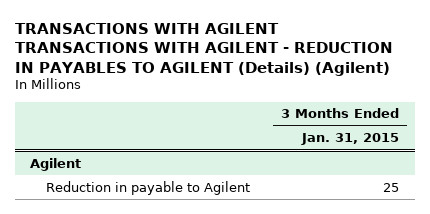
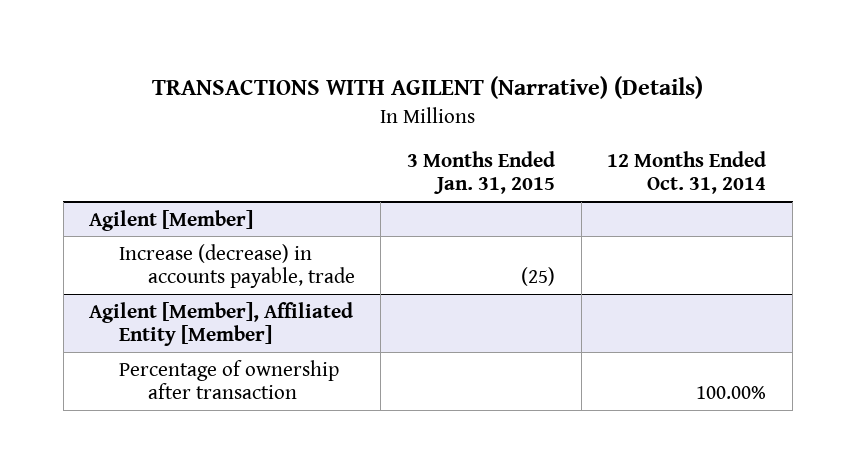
- TRANSACTIONS WITH AGILENT TRANSACTIONS WITH AGILENT - REDUCTION IN PAYABLES TO AGILENT (Details) (Agilent)
+ TRANSACTIONS WITH AGILENT (Narrative) (Details)
- | 3 Months Ended Jan. 31, 2015
+ | 3 Months Ended Jan. 31, 2015 | 12 Months Ended Oct. 31, 2014
- Agilent
- Reduction in payable to Agilent | 25
+ Agilent [Member]
+ Increase (decrease) in accounts payable, trade | (25) |
+ Agilent [Member], Affiliated Entity [Member]
+ Percentage of ownership after transaction | | 100.00%

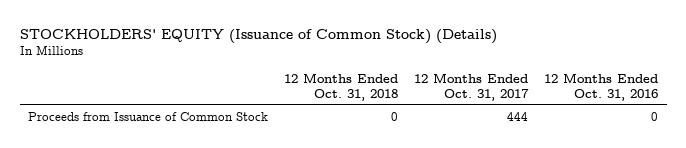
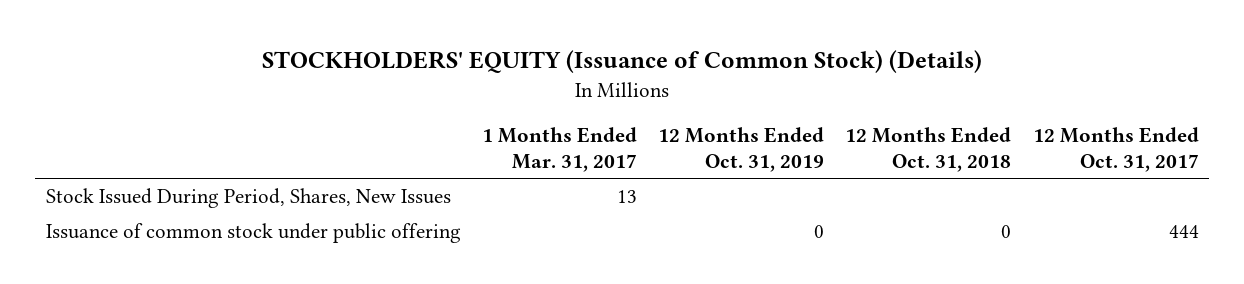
- | 12 Months Ended Oct. 31, 2018 | 12 Months Ended Oct. 31, 2017 | 12 Months Ended Oct. 31, 2016
+ | 1 Months Ended Mar. 31, 2017 | 12 Months Ended Oct. 31, 2019 | 12 Months Ended Oct. 31, 2018 | 12 Months Ended Oct. 31, 2017
- Proceeds from Issuance of Common Stock | 0 | 444 | 0
+ Stock Issued During Period, Shares, New Issues | 13 | | |
+ Issuance of common stock under public offering | | 0 | 0 | 444

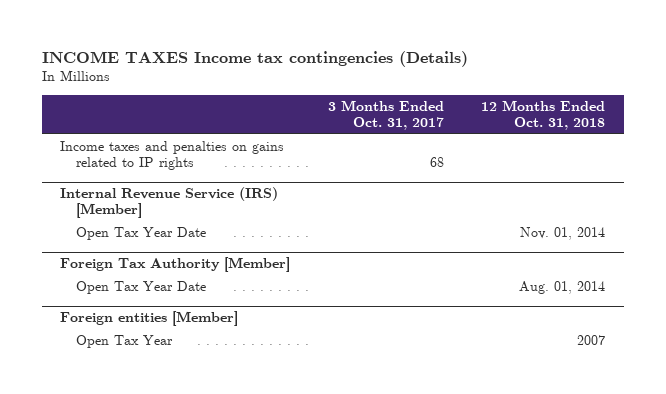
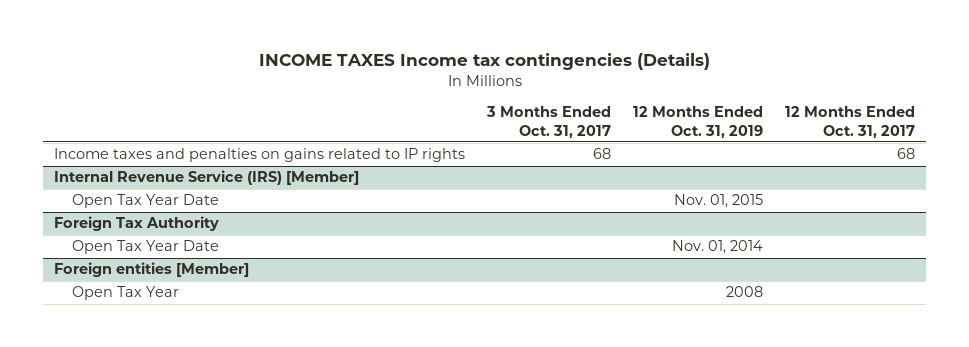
- | 3 Months Ended Oct. 31, 2017 | 12 Months Ended Oct. 31, 2018
+ | 3 Months Ended Oct. 31, 2017 | 12 Months Ended Oct. 31, 2019 | 12 Months Ended Oct. 31, 2017
- Foreign Tax Authority [Member]
+ Foreign Tax Authority

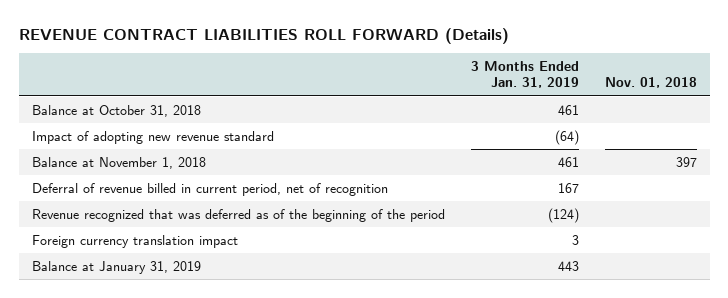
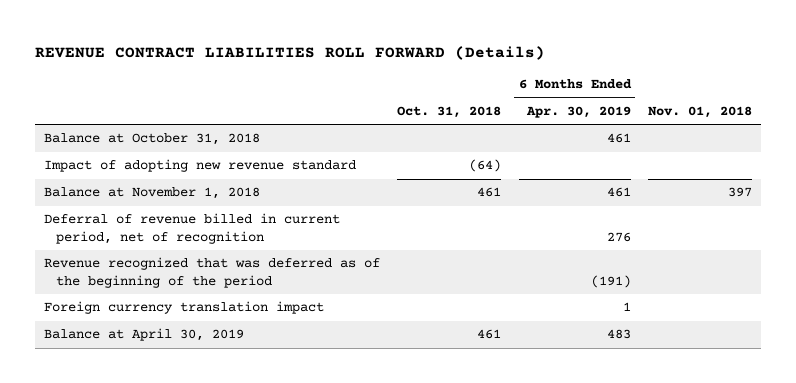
- | 3 Months Ended Jan. 31, 2019 | Nov. 01, 2018
+ | Oct. 31, 2018 | 6 Months Ended Apr. 30, 2019 | Nov. 01, 2018
- Balance at January 31, 2019 | 443 |
+ Balance at April 30, 2019 | 461 | 483 |

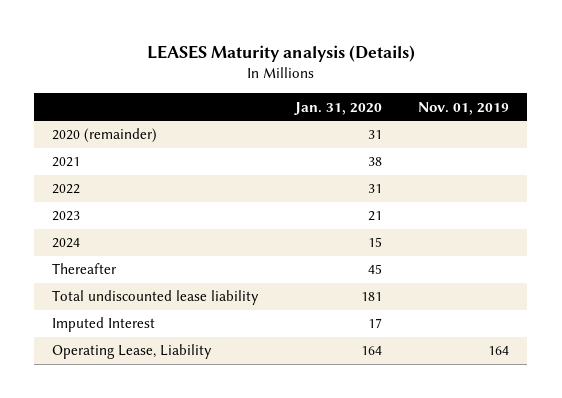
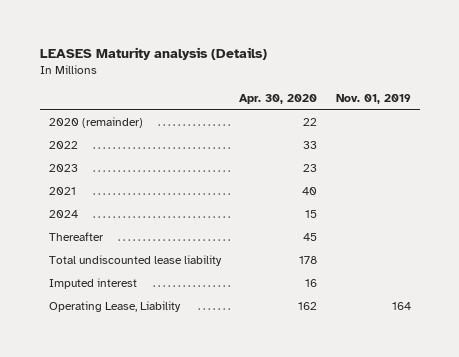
- | Jan. 31, 2020 | Nov. 01, 2019
+ | Apr. 30, 2020 | Nov. 01, 2019
moved down: 2021 | 40 |
- Imputed Interest | 17 |
+ Imputed interest | 16 |

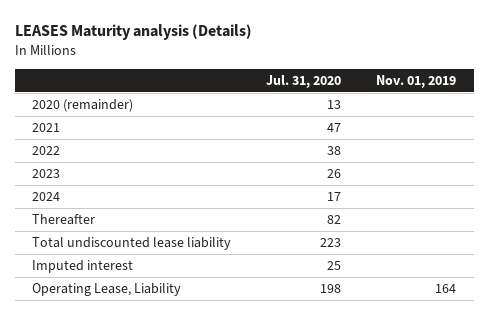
- | Apr. 30, 2020 | Nov. 01, 2019
+ | Jul. 31, 2020 | Nov. 01, 2019
moved up: 2021 | 47 |

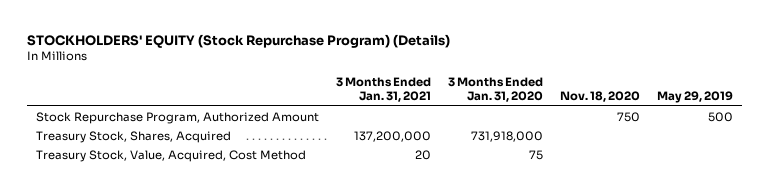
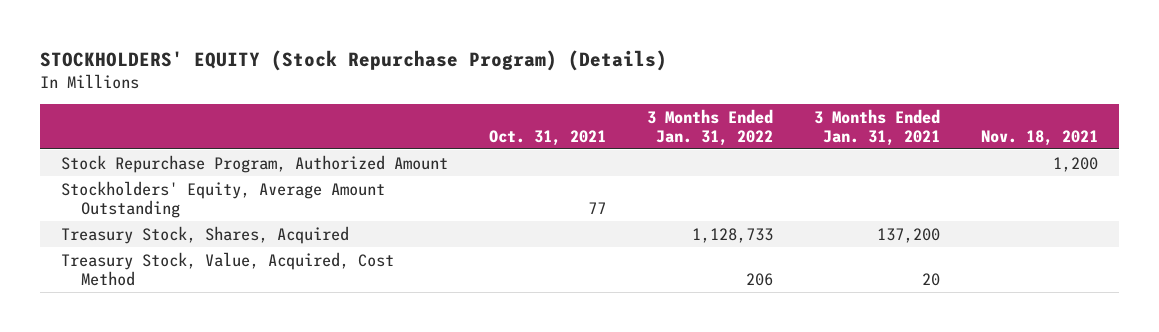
- | 3 Months Ended Jan. 31, 2021 | 3 Months Ended Jan. 31, 2020 | Nov. 18, 2020 | May 29, 2019
+ | Oct. 31, 2021 | 3 Months Ended Jan. 31, 2022 | 3 Months Ended Jan. 31, 2021 | Nov. 18, 2021
- Treasury Stock, Shares, Acquired | 137,200,000 | 731,918,000 | |
+ Stockholders' Equity, Average Amount Outstanding | 77 | | |
+ Treasury Stock, Shares, Acquired | | 1,128,733 | 137,200 |

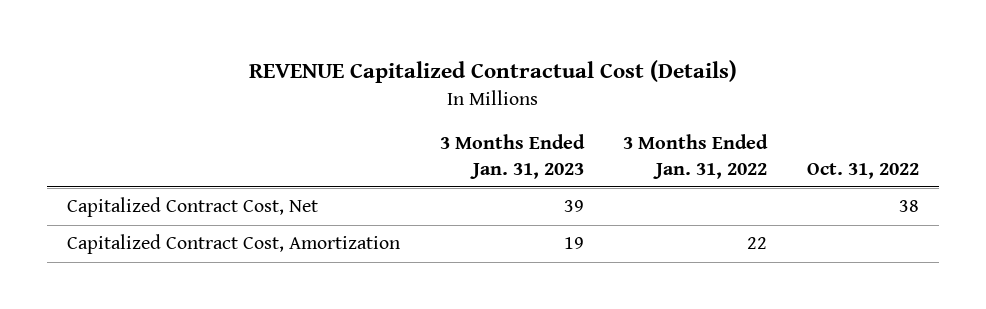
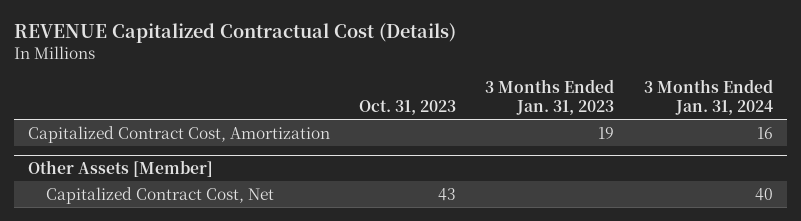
- | 3 Months Ended Jan. 31, 2023 | 3 Months Ended Jan. 31, 2022 | Oct. 31, 2022
+ | Oct. 31, 2023 | 3 Months Ended Jan. 31, 2023 | 3 Months Ended Jan. 31, 2024
- Capitalized Contract Cost, Net | 39 | | 38
+ Other Assets [Member]
+ Capitalized Contract Cost, Net | 43 | | 40

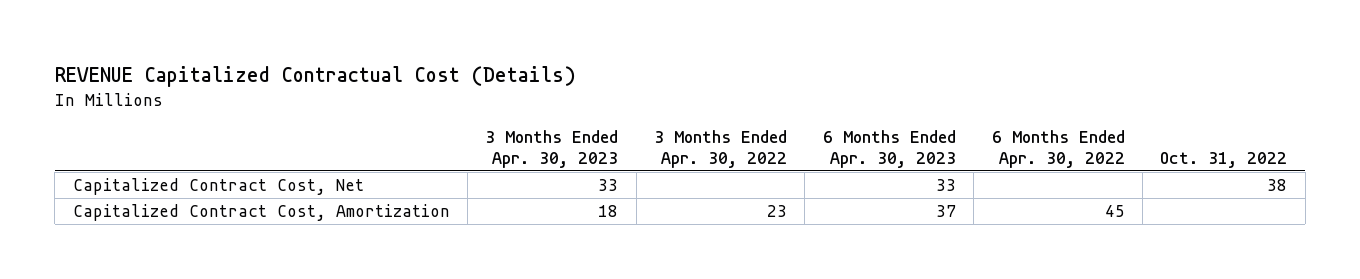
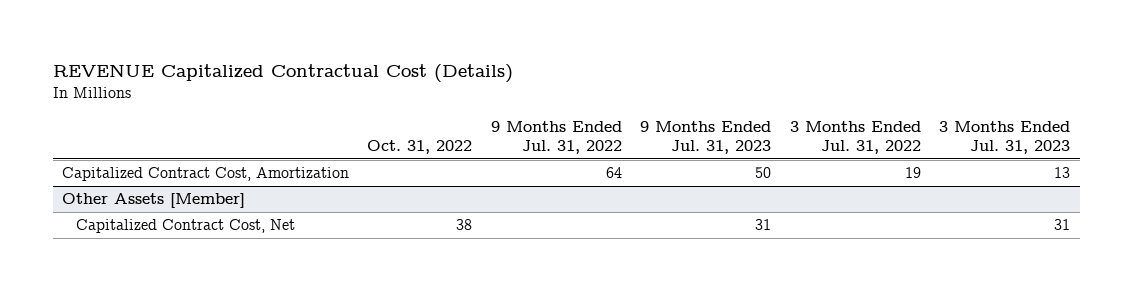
- | 3 Months Ended Apr. 30, 2023 | 3 Months Ended Apr. 30, 2022 | 6 Months Ended Apr. 30, 2023 | 6 Months Ended Apr. 30, 2022 | Oct. 31, 2022
+ | Oct. 31, 2022 | 9 Months Ended Jul. 31, 2022 | 9 Months Ended Jul. 31, 2023 | 3 Months Ended Jul. 31, 2022 | 3 Months Ended Jul. 31, 2023
- Capitalized Contract Cost, Net | 33 | | 33 | | 38
+ Other Assets [Member]
+ Capitalized Contract Cost, Net | 38 | | 31 | | 31

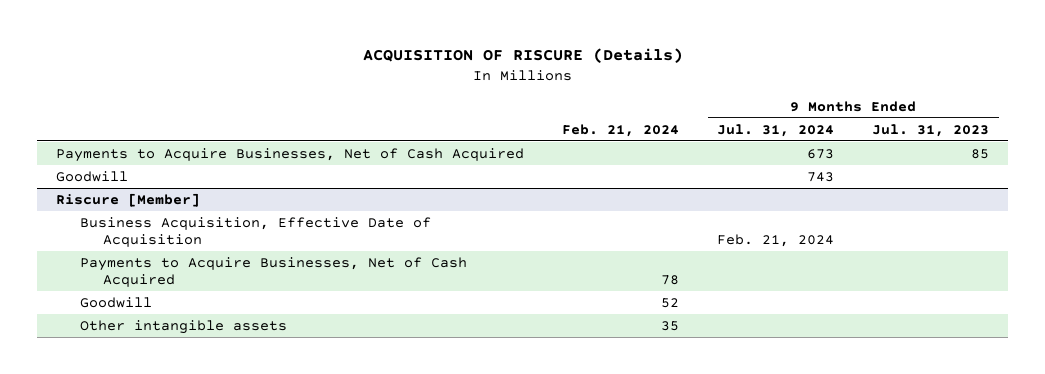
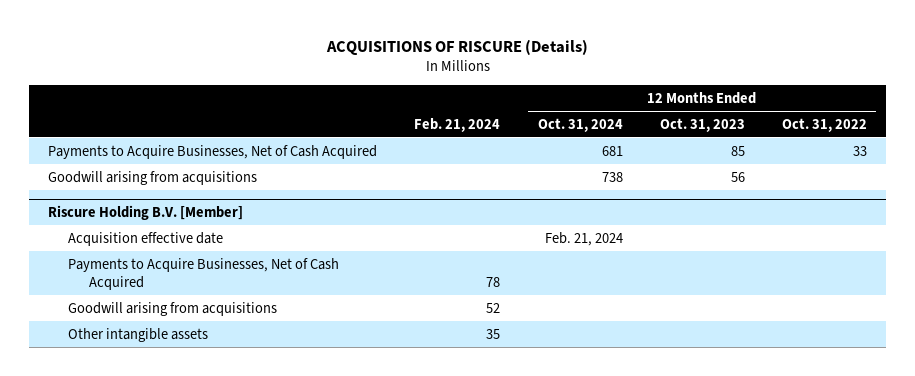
- ACQUISITION OF RISCURE (Details)
+ ACQUISITIONS OF RISCURE (Details)
- | Feb. 21, 2024 | 9 Months Ended Jul. 31, 2024 | 9 Months Ended Jul. 31, 2023
+ | Feb. 21, 2024 | 12 Months Ended Oct. 31, 2024 | 12 Months Ended Oct. 31, 2023 | 12 Months Ended Oct. 31, 2022
- Goodwill | | 743 |
- Riscure [Member]
- Business Acquisition, Effective Date of Acquisition | | Feb. 21, 2024 |
+ Goodwill arising from acquisitions | | 738 | 56 |
+ Riscure Holding B.V. [Member]
+ Acquisition effective date | | Feb. 21, 2024 | |
- Goodwill | 52 | |
+ Goodwill arising from acquisitions | 52 | | |

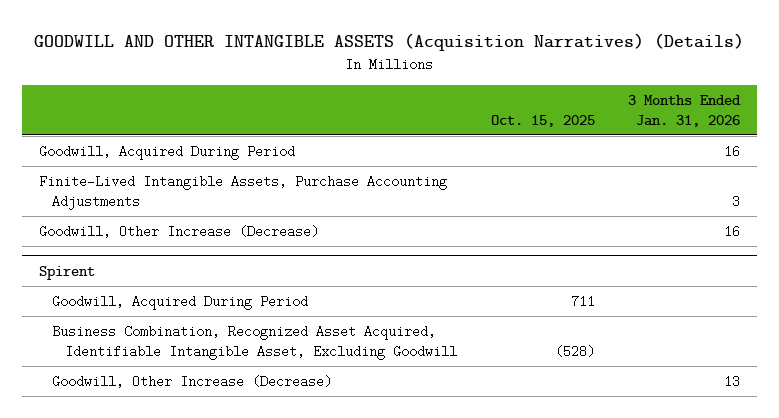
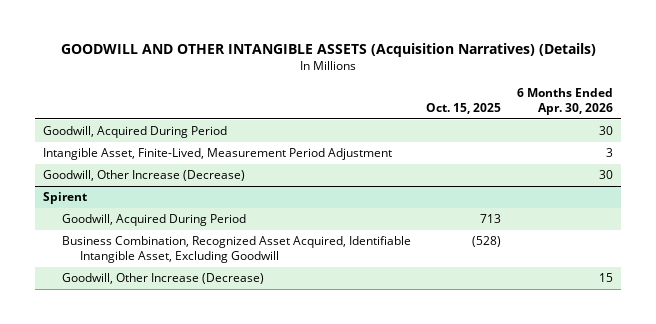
- | Oct. 15, 2025 | 3 Months Ended Jan. 31, 2026
+ | Oct. 15, 2025 | 6 Months Ended Apr. 30, 2026
- Finite-Lived Intangible Assets, Purchase Accounting Adjustments | | 3
+ Intangible Asset, Finite-Lived, Measurement Period Adjustment | | 3
@ Spirent
- Goodwill, Acquired During Period | 711 |
+ Goodwill, Acquired During Period | 713 |

